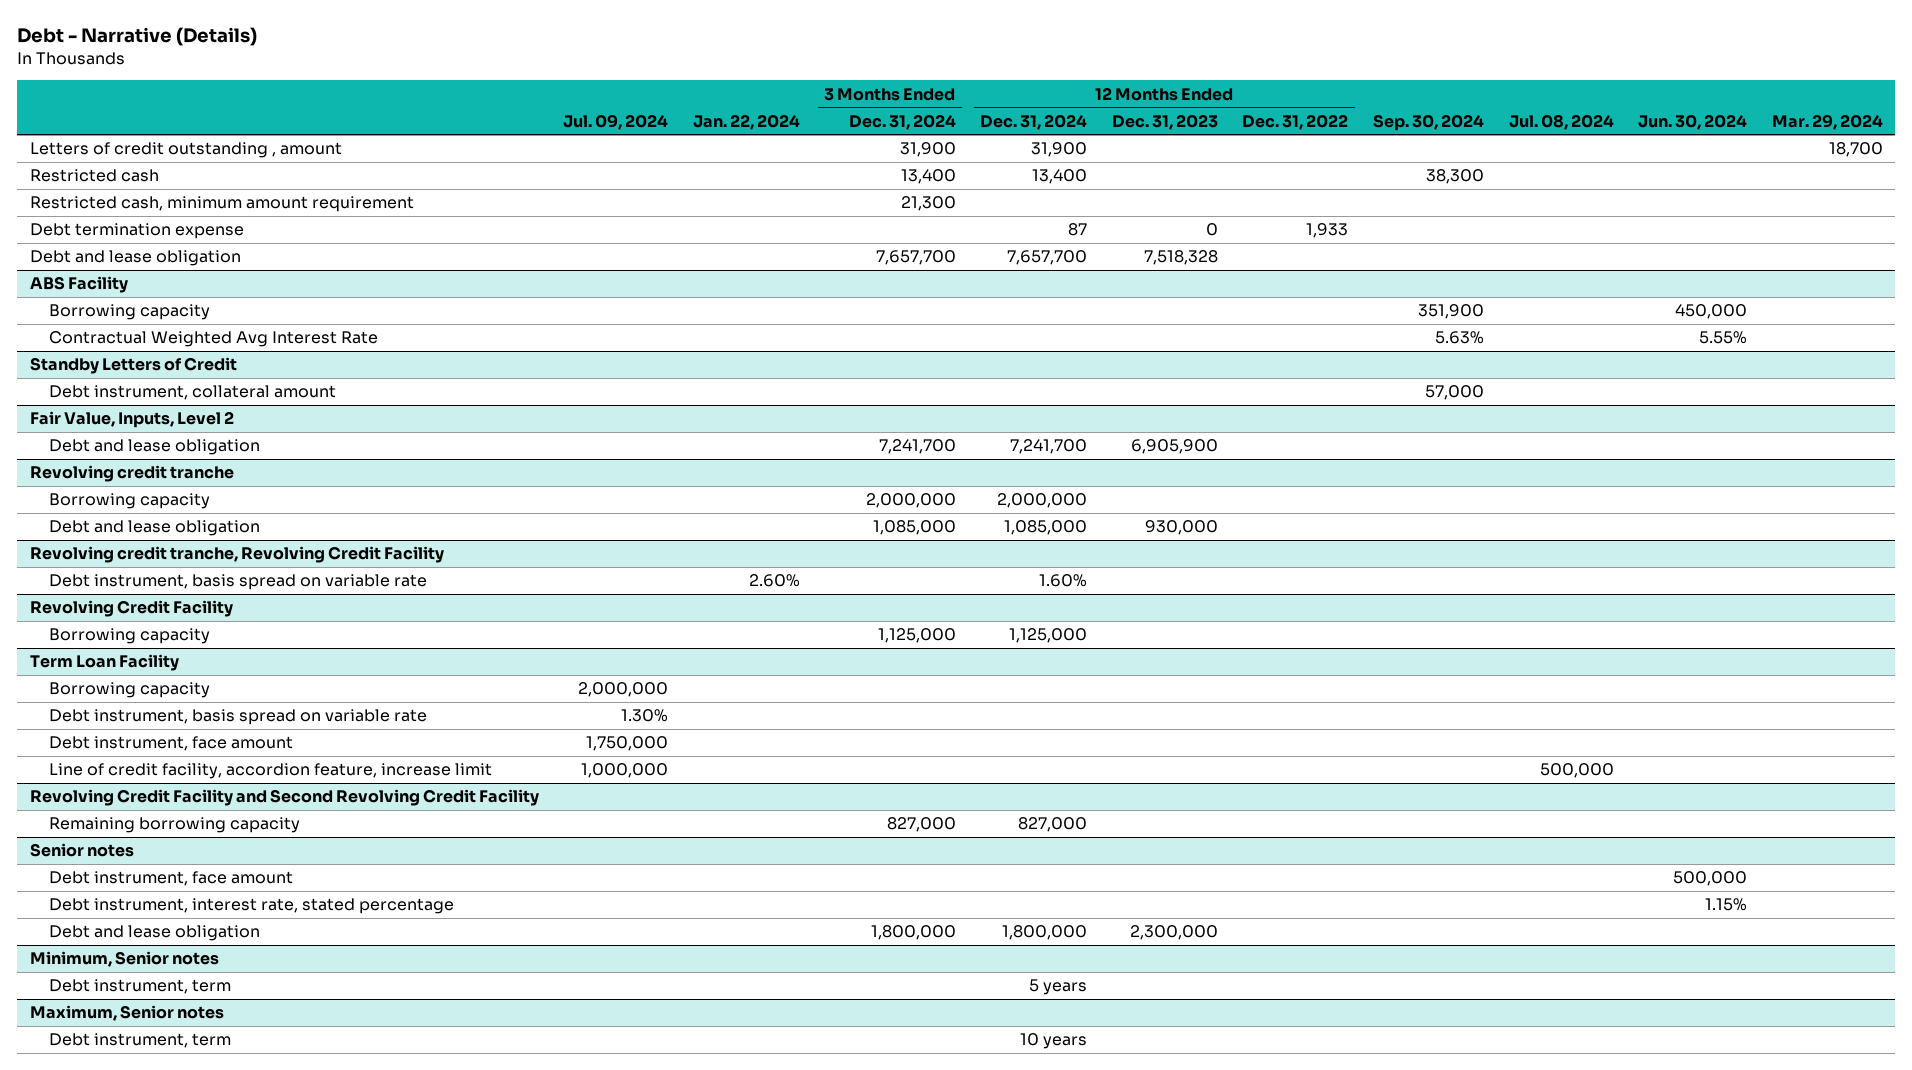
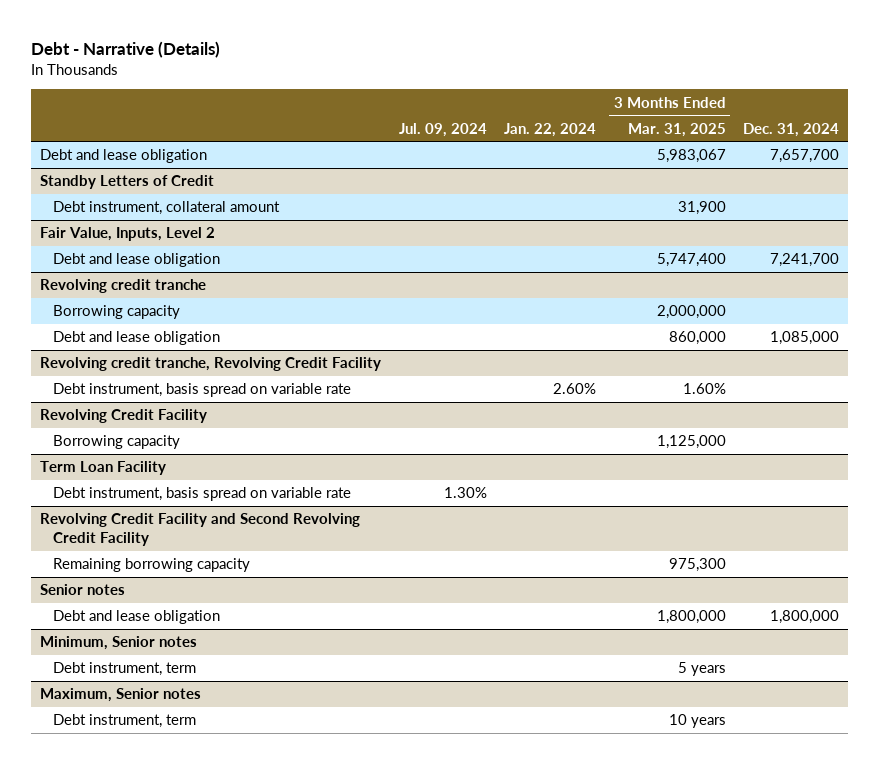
- | Jul. 09, 2024 | Jan. 22, 2024 | 3 Months Ended Dec. 31, 2024 | 12 Months Ended Dec. 31, 2024 | 12 Months Ended Dec. 31, 2023 | 12 Months Ended Dec. 31, 2022 | Sep. 30, 2024 | Jul. 08, 2024 | Jun. 30, 2024 | Mar. 29, 2024
+ | Jul. 09, 2024 | Jan. 22, 2024 | 3 Months Ended Mar. 31, 2025 | Dec. 31, 2024
- Letters of credit outstanding , amount | | | 31,900 | 31,900 | | | | | | 18,700
- Restricted cash | | | 13,400 | 13,400 | | | 38,300 | | |
- Restricted cash, minimum amount requirement | | | 21,300 | | | | | | |
- Debt termination expense | | | | 87 | 0 | 1,933 | | | |
- ABS Facility
- Borrowing capacity | | | | | | | 351,900 | | 450,000 |
- Contractual Weighted Avg Interest Rate | | | | | | | 5.63% | | 5.55% |
@ Term Loan Facility
- Borrowing capacity | 2,000,000 | | | | | | | | |
- Debt instrument, face amount | 1,750,000 | | | | | | | | |
- Line of credit facility, accordion feature, increase limit | 1,000,000 | | | | | | | 500,000 | |
@ Senior notes
- Debt instrument, face amount | | | | | | | | | 500,000 |
- Debt instrument, interest rate, stated percentage | | | | | | | | | 1.15% |

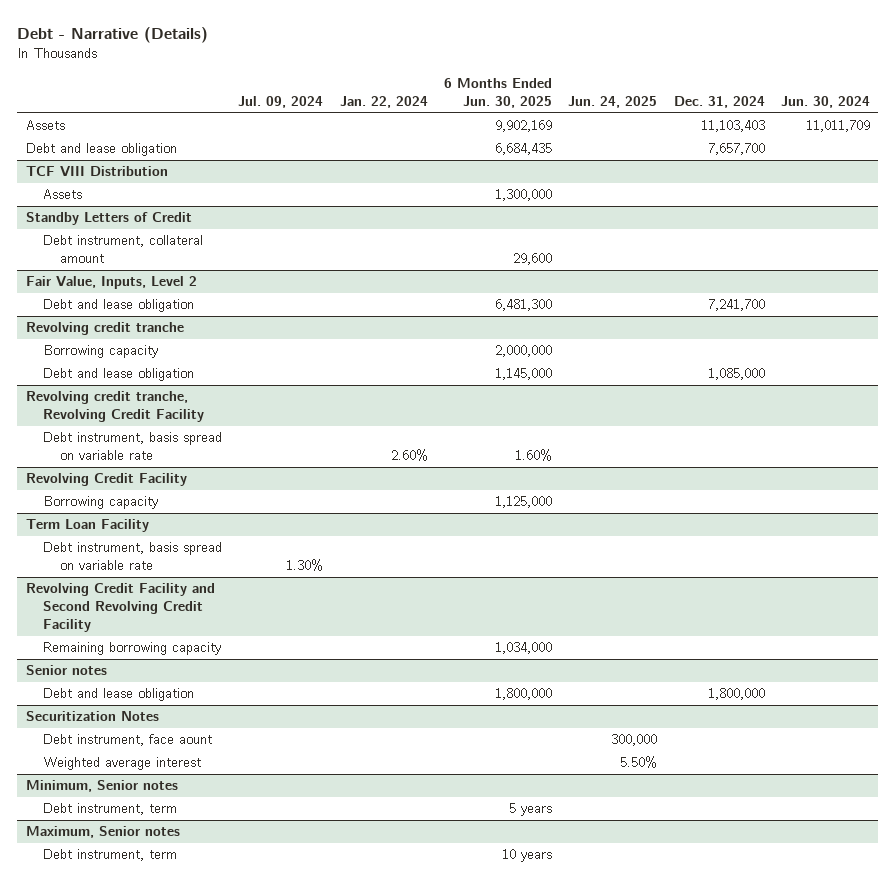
- | Jul. 09, 2024 | Jan. 22, 2024 | 3 Months Ended Mar. 31, 2025 | Dec. 31, 2024
+ | Jul. 09, 2024 | Jan. 22, 2024 | 6 Months Ended Jun. 30, 2025 | Jun. 24, 2025 | Dec. 31, 2024 | Jun. 30, 2024
+ Assets | | | 9,902,169 | | 11,103,403 | 11,011,709
+ TCF VIII Distribution
+ Assets | | | 1,300,000 | | |
+ Securitization Notes
+ Debt instrument, face aount | | | | 300,000 | |
+ Weighted average interest | | | | 5.50% | |

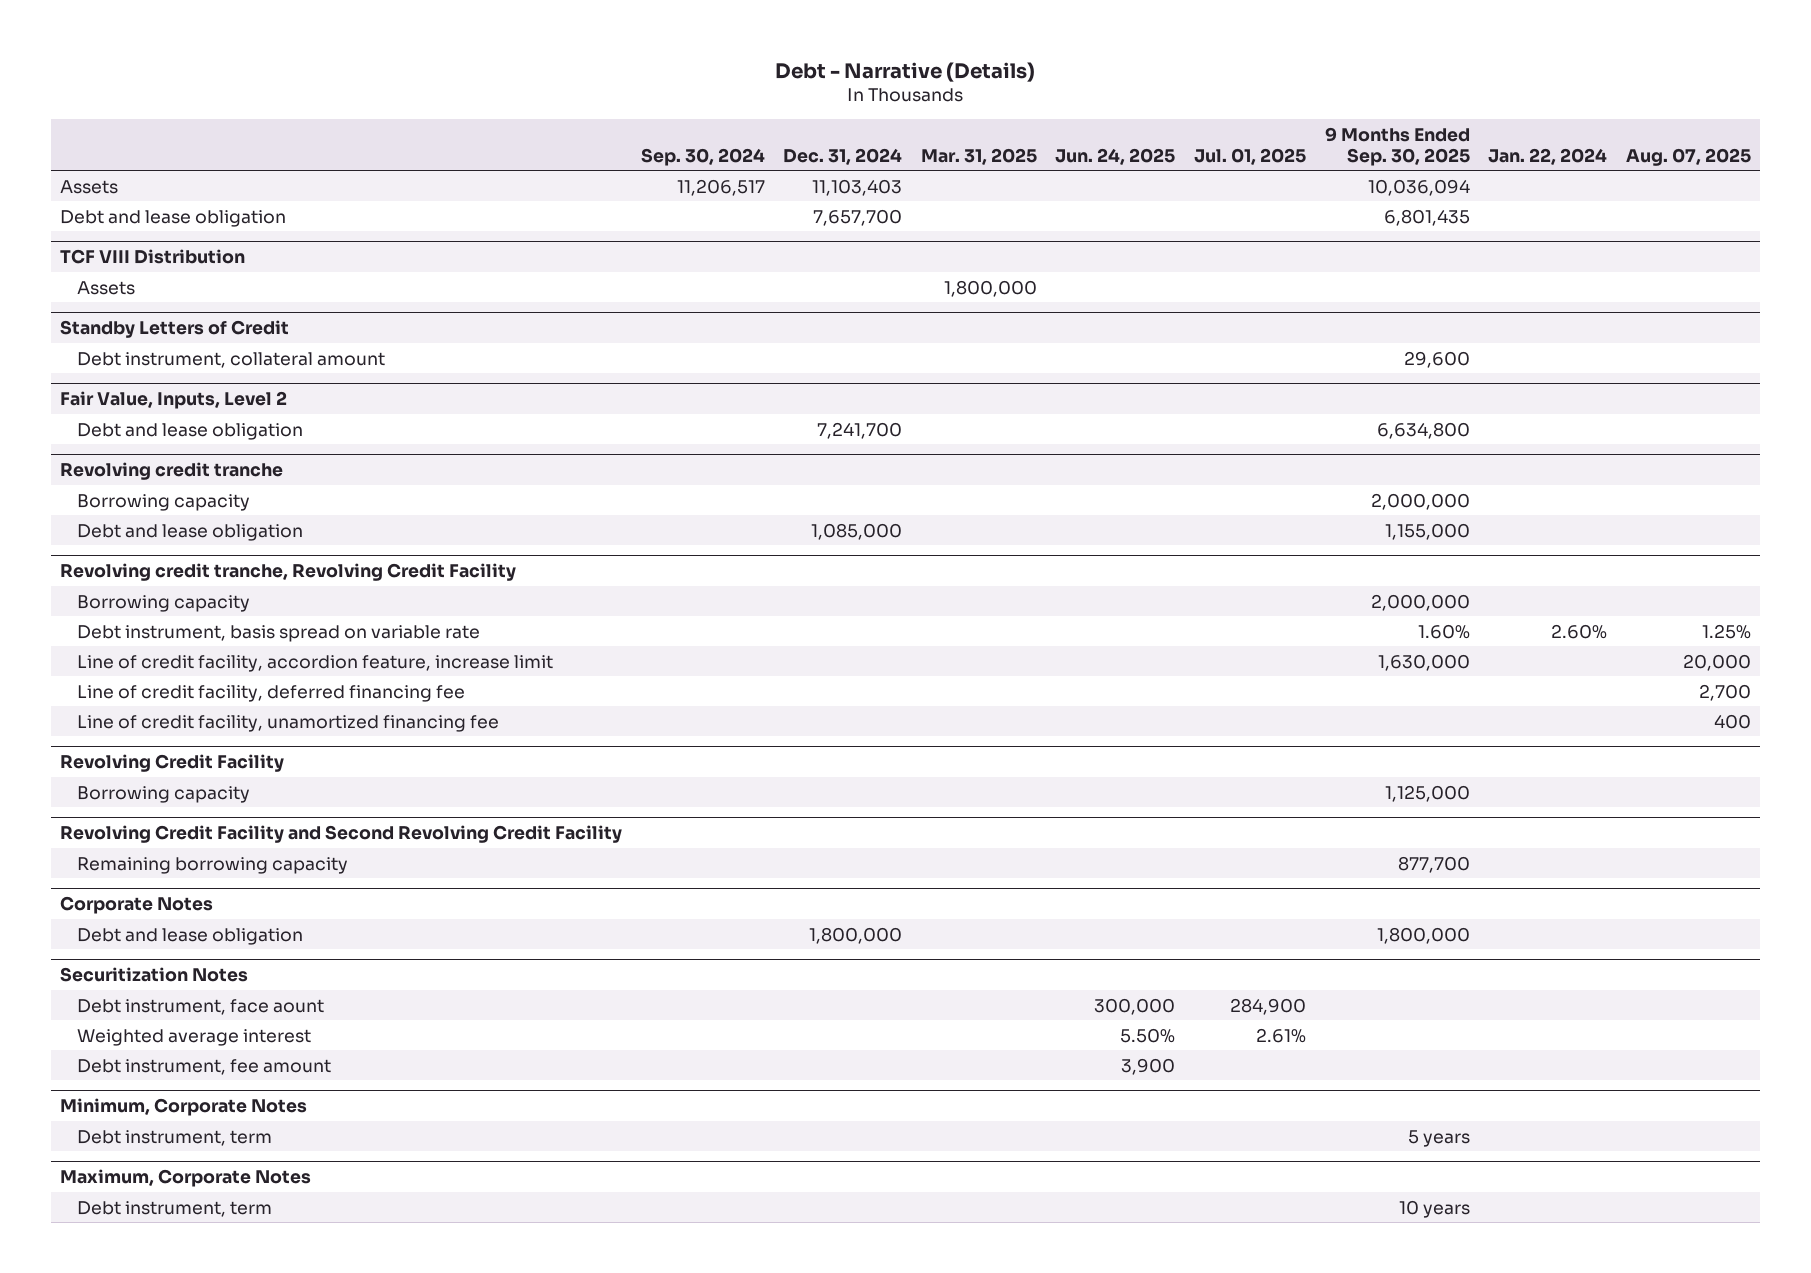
- | Jul. 09, 2024 | Jan. 22, 2024 | 6 Months Ended Jun. 30, 2025 | Jun. 24, 2025 | Dec. 31, 2024 | Jun. 30, 2024
+ | Sep. 30, 2024 | Dec. 31, 2024 | Mar. 31, 2025 | Jun. 24, 2025 | Jul. 01, 2025 | 9 Months Ended Sep. 30, 2025 | Jan. 22, 2024 | Aug. 07, 2025
@ Revolving credit tranche, Revolving Credit Facility
+ Borrowing capacity | | | | | | 2,000,000 | |
+ Line of credit facility, accordion feature, increase limit | | | | | | 1,630,000 | | 20,000
+ Line of credit facility, deferred financing fee | | | | | | | | 2,700
+ Line of credit facility, unamortized financing fee | | | | | | | | 400
- Term Loan Facility
- Debt instrument, basis spread on variable rate | 1.30% | | | | |
- Senior notes
+ Corporate Notes
- Minimum, Senior notes
@ Securitization Notes
+ Debt instrument, fee amount | | | | 3,900 | | | |
+ Minimum, Corporate Notes
- Maximum, Senior notes
+ Maximum, Corporate Notes

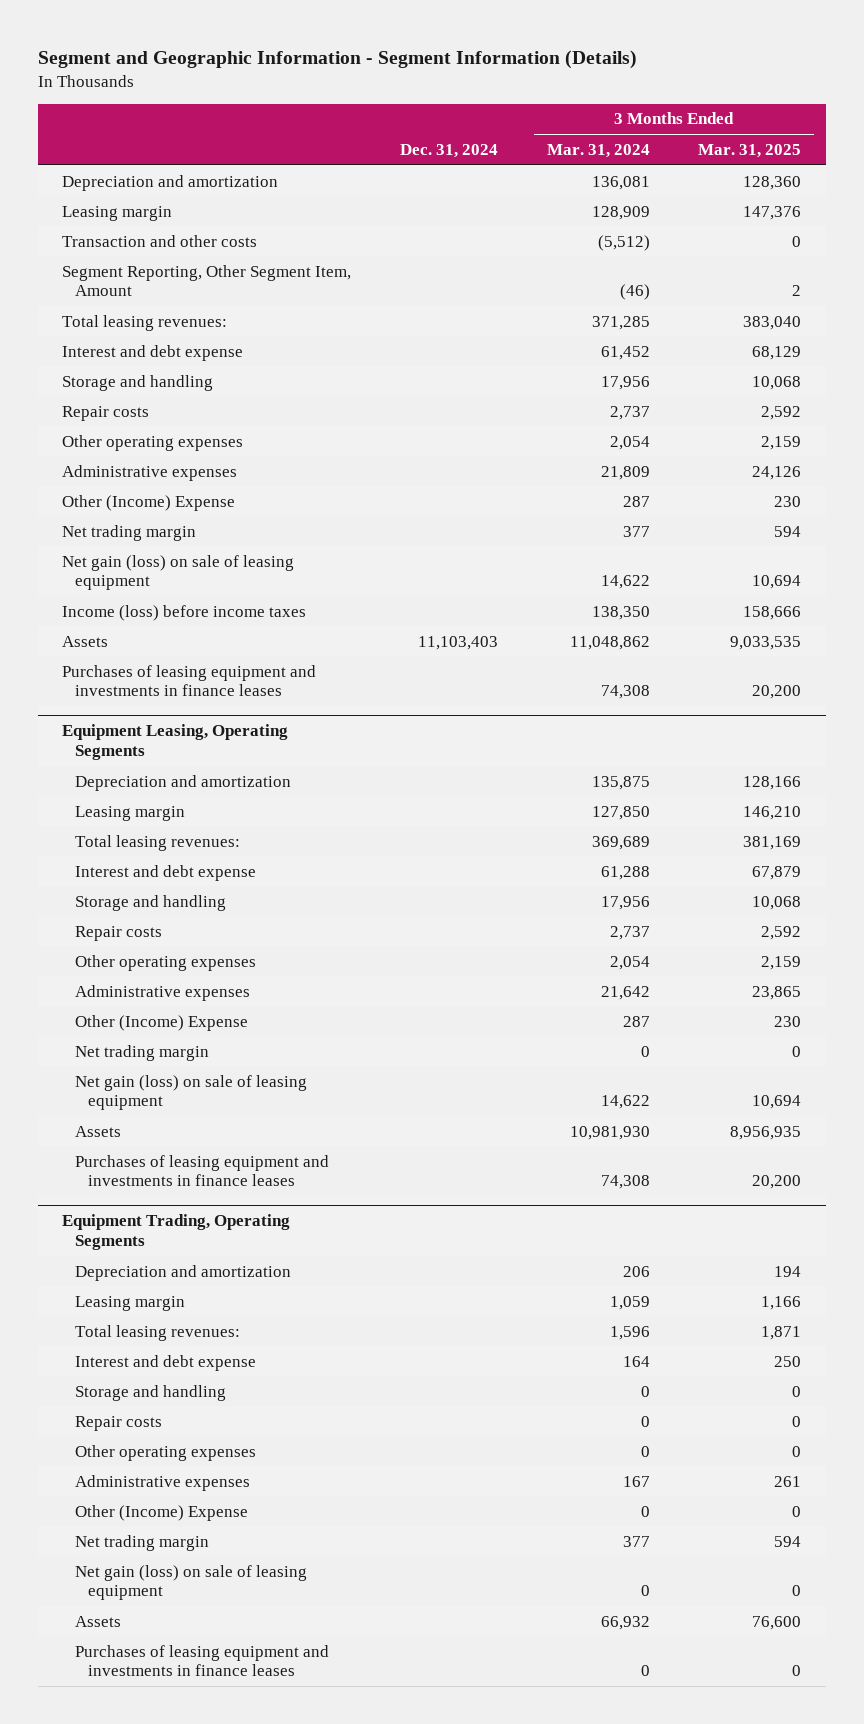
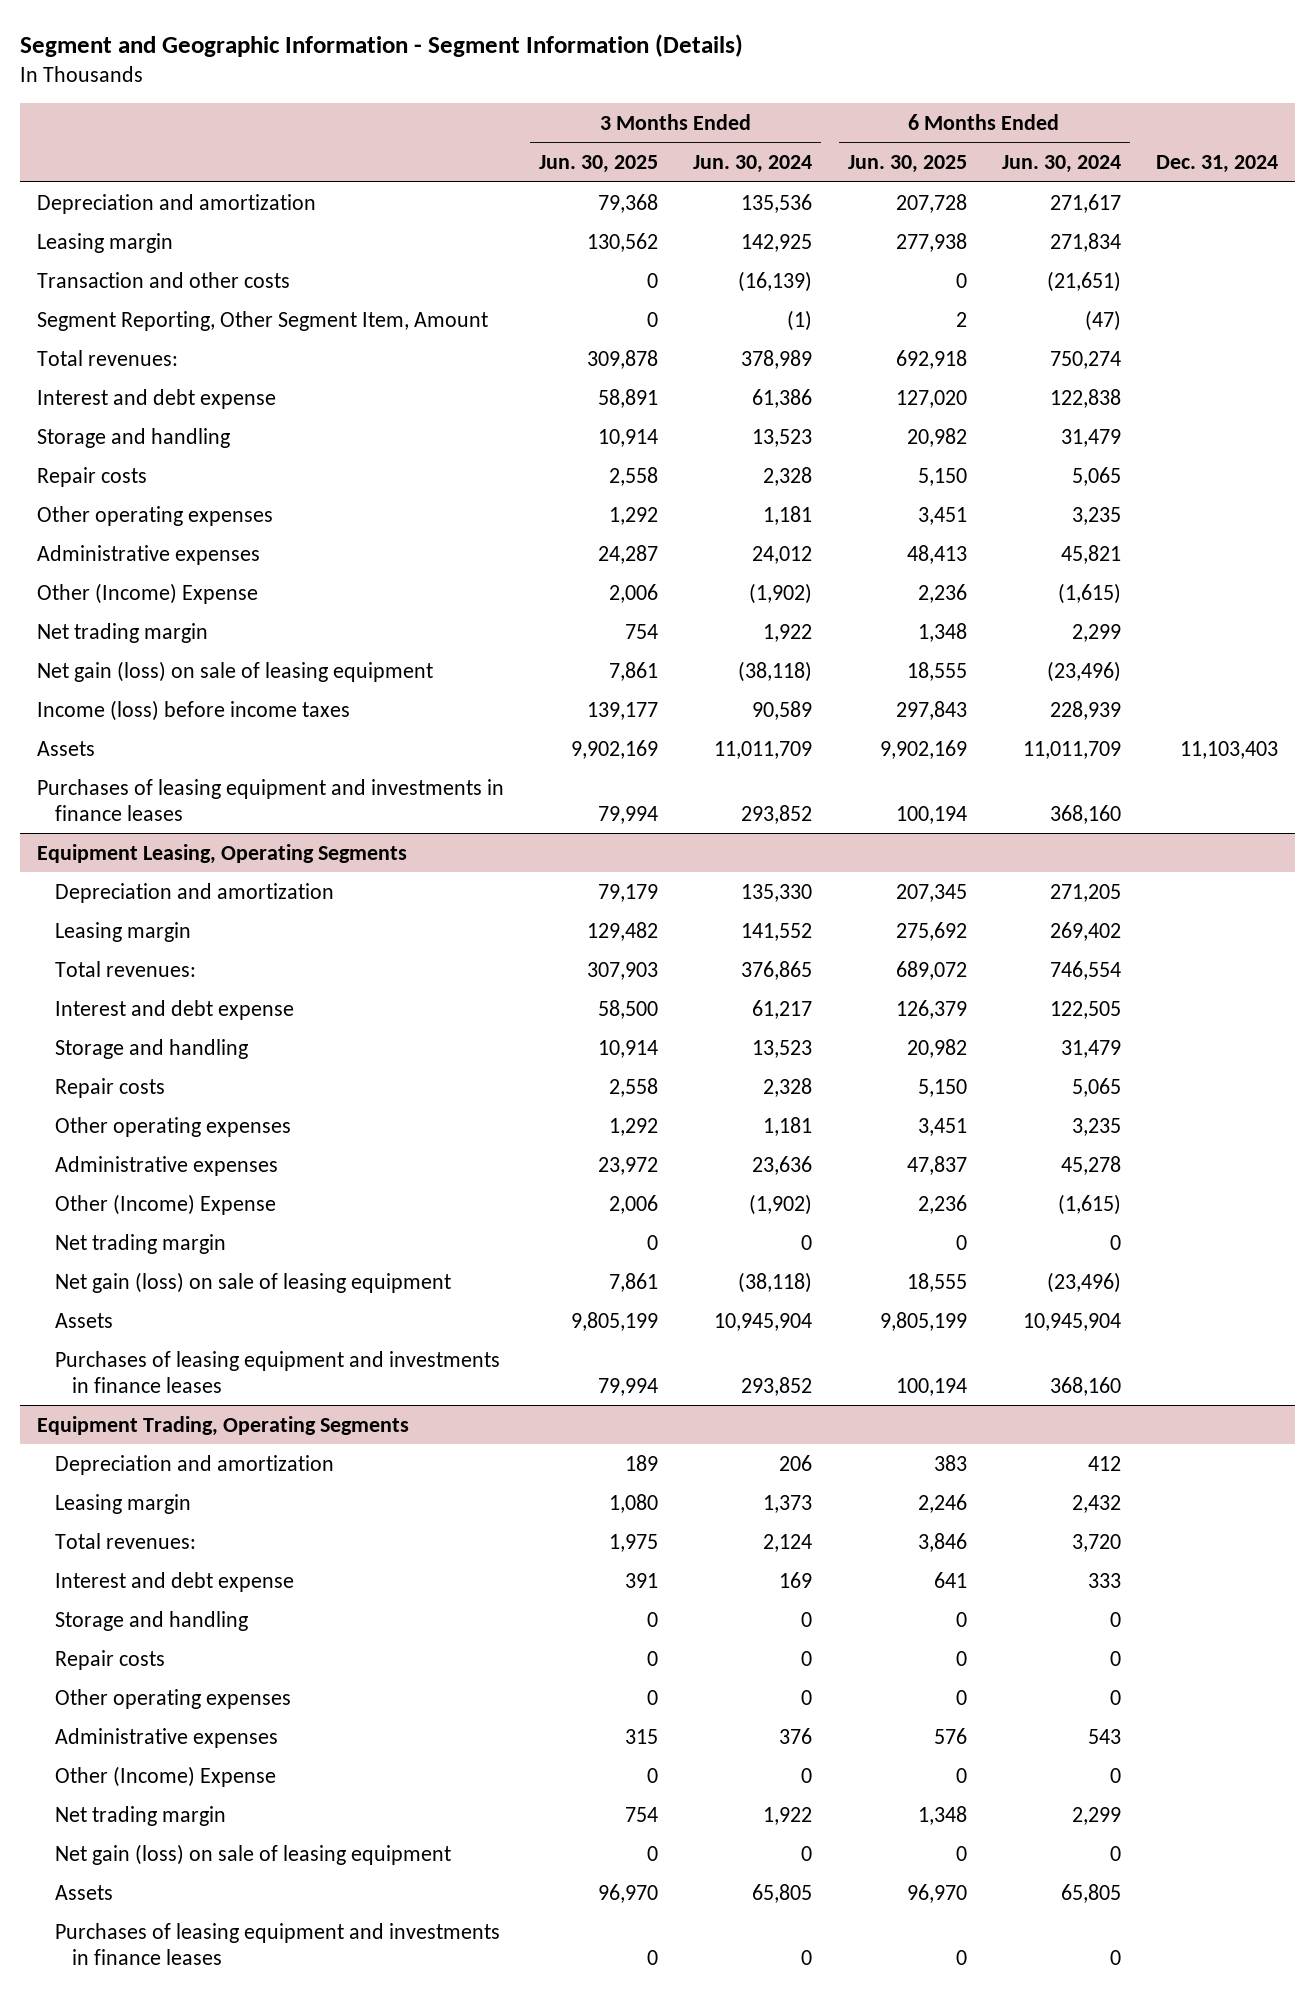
- | Dec. 31, 2024 | 3 Months Ended Mar. 31, 2024 | 3 Months Ended Mar. 31, 2025
+ | 3 Months Ended Jun. 30, 2025 | 3 Months Ended Jun. 30, 2024 | 6 Months Ended Jun. 30, 2025 | 6 Months Ended Jun. 30, 2024 | Dec. 31, 2024
- Total leasing revenues: | | 371,285 | 383,040
+ Total revenues: | 309,878 | 378,989 | 692,918 | 750,274 |
@ Equipment Leasing, Operating Segments
- Total leasing revenues: | | 369,689 | 381,169
+ Total revenues: | 307,903 | 376,865 | 689,072 | 746,554 |
@ Equipment Trading, Operating Segments
- Total leasing revenues: | | 1,596 | 1,871
+ Total revenues: | 1,975 | 2,124 | 3,846 | 3,720 |

